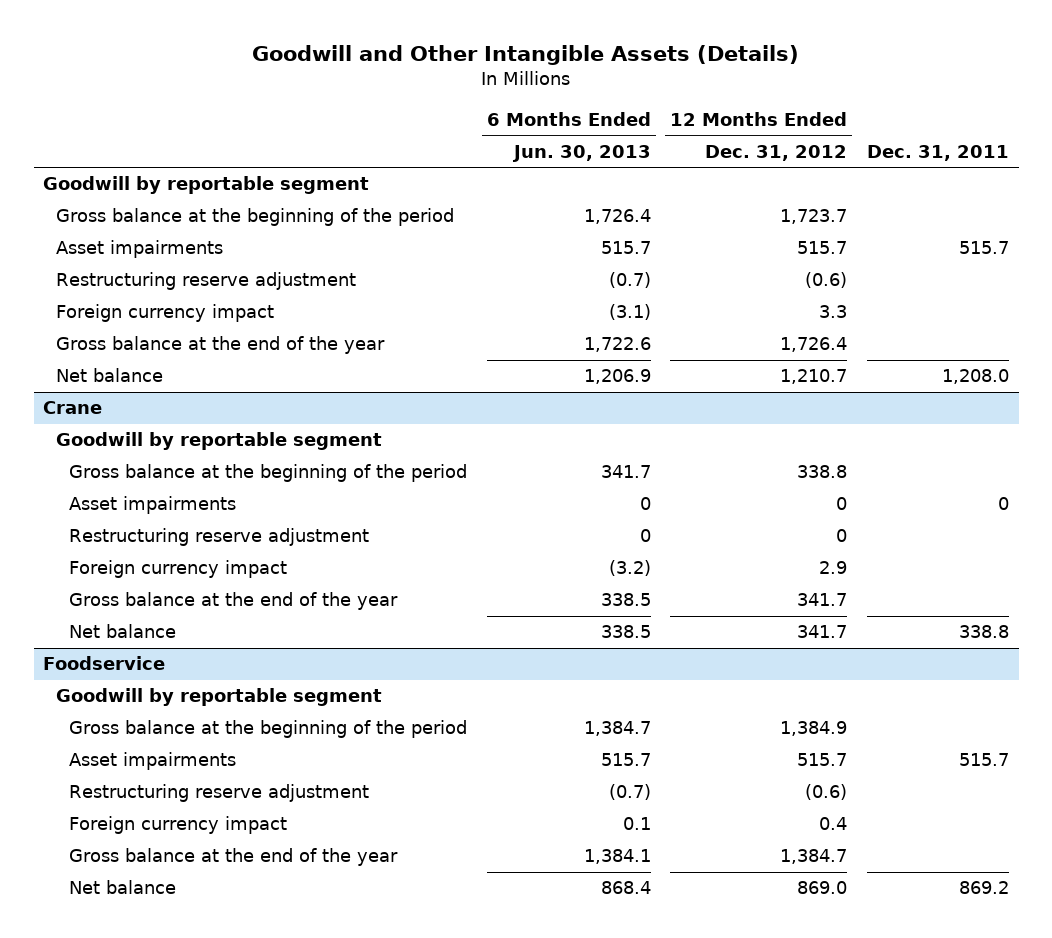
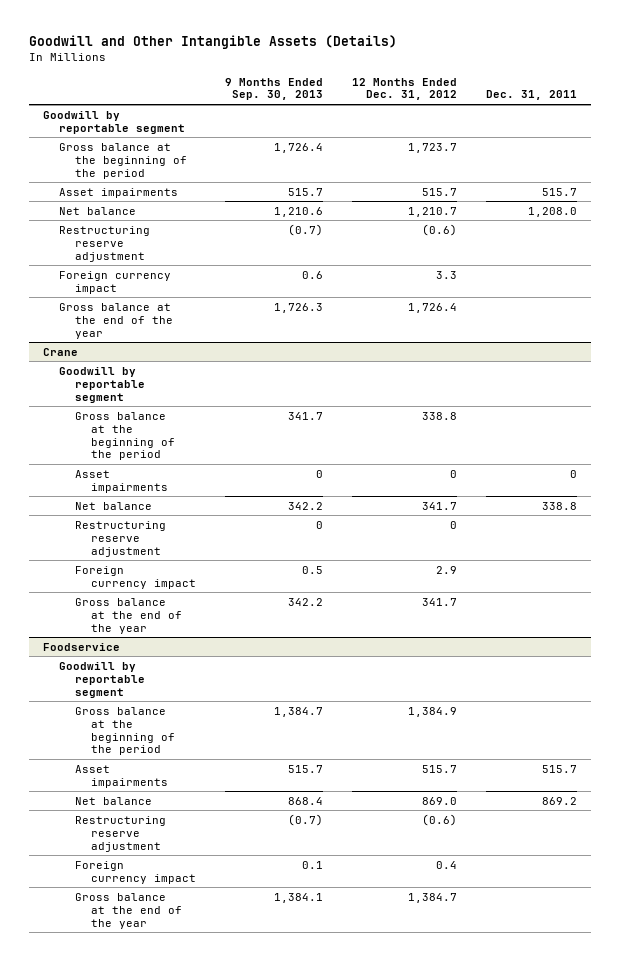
- | 6 Months Ended Jun. 30, 2013 | 12 Months Ended Dec. 31, 2012 | Dec. 31, 2011
+ | 9 Months Ended Sep. 30, 2013 | 12 Months Ended Dec. 31, 2012 | Dec. 31, 2011
moved up: Net balance | 1,210.6 | 1,210.7 | 1,208.0
@ Crane
moved up: Net balance | 342.2 | 341.7 | 338.8
@ Foodservice
moved up: Net balance | 868.4 | 869.0 | 869.2

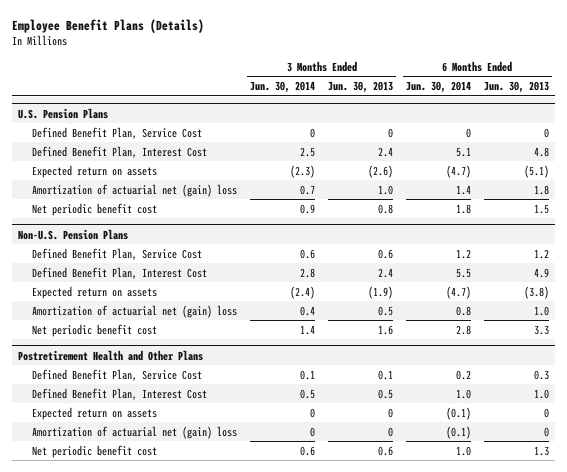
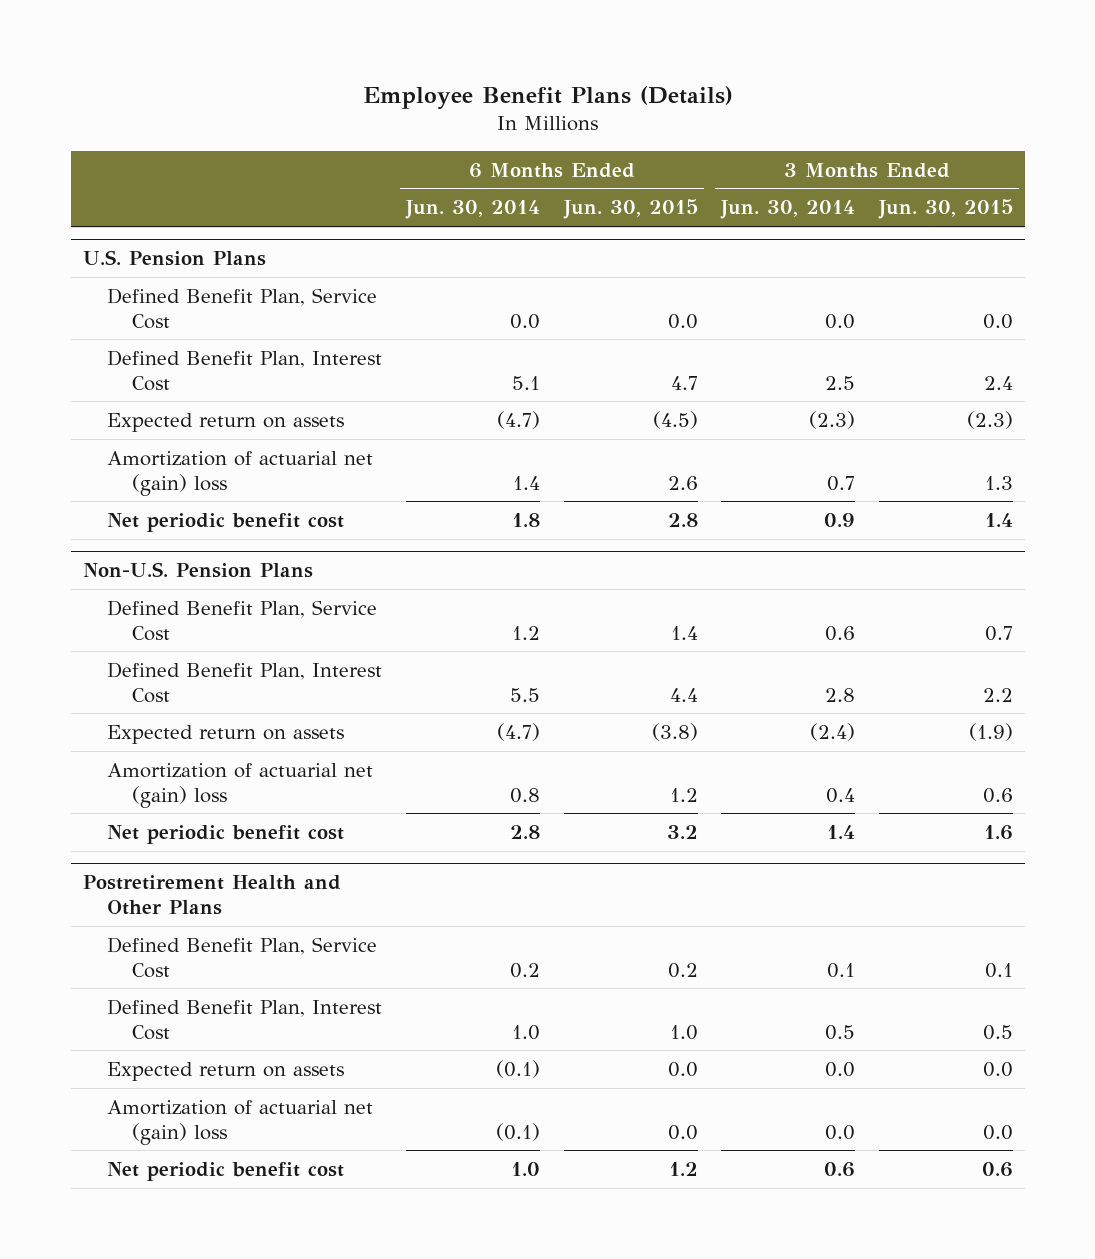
- | 3 Months Ended Jun. 30, 2014 | 3 Months Ended Jun. 30, 2013 | 6 Months Ended Jun. 30, 2014 | 6 Months Ended Jun. 30, 2013
+ | 6 Months Ended Jun. 30, 2014 | 6 Months Ended Jun. 30, 2015 | 3 Months Ended Jun. 30, 2014 | 3 Months Ended Jun. 30, 2015
@ U.S. Pension Plans
- Defined Benefit Plan, Service Cost | 0 | 0 | 0 | 0
+ Defined Benefit Plan, Service Cost | 0.0 | 0.0 | 0.0 | 0.0
@ Postretirement Health and Other Plans
- Expected return on assets | 0 | 0 | (0.1) | 0
- Amortization of actuarial net (gain) loss | 0 | 0 | (0.1) | 0
+ Expected return on assets | (0.1) | 0.0 | 0.0 | 0.0
+ Amortization of actuarial net (gain) loss | (0.1) | 0.0 | 0.0 | 0.0

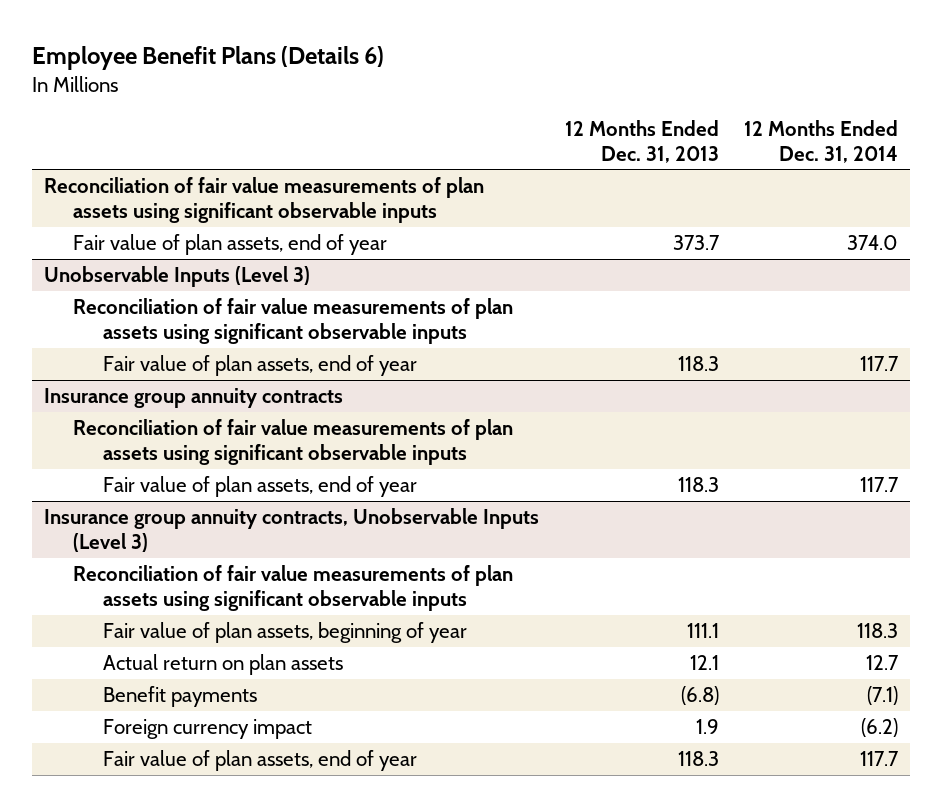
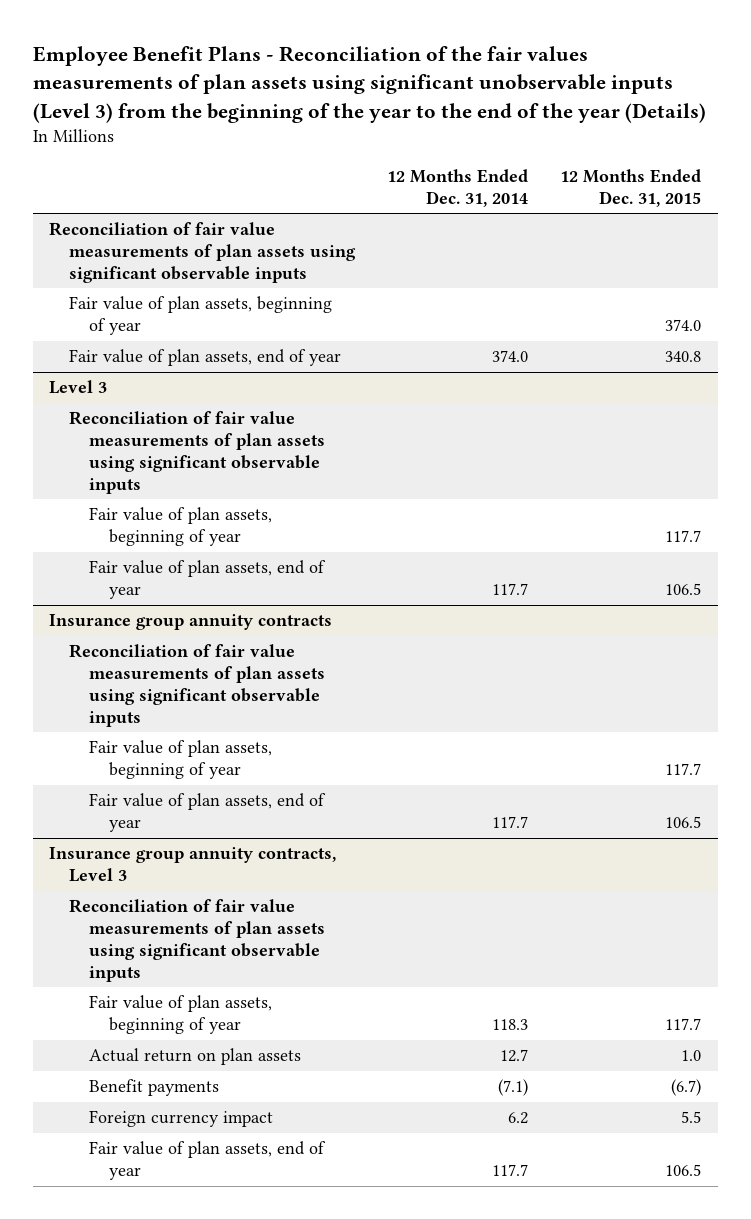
- Employee Benefit Plans (Details 6)
+ Employee Benefit Plans - Reconciliation of the fair values measurements of plan assets using significant unobservable inputs (Level 3) from the beginning of the year to the end of the year (Details)
- | 12 Months Ended Dec. 31, 2013 | 12 Months Ended Dec. 31, 2014
+ | 12 Months Ended Dec. 31, 2014 | 12 Months Ended Dec. 31, 2015
+ Fair value of plan assets, beginning of year | | 374.0
- Unobservable Inputs (Level 3)
+ Level 3
+ Fair value of plan assets, beginning of year | | 117.7
@ Insurance group annuity contracts
+ Fair value of plan assets, beginning of year | | 117.7
- Insurance group annuity contracts, Unobservable Inputs (Level 3)
+ Insurance group annuity contracts, Level 3
- Foreign currency impact | 1.9 | (6.2)
+ Foreign currency impact | 6.2 | 5.5

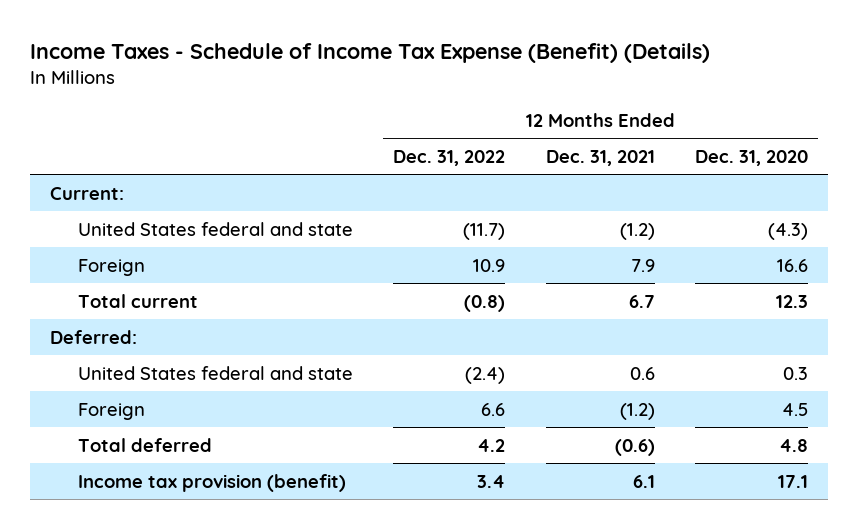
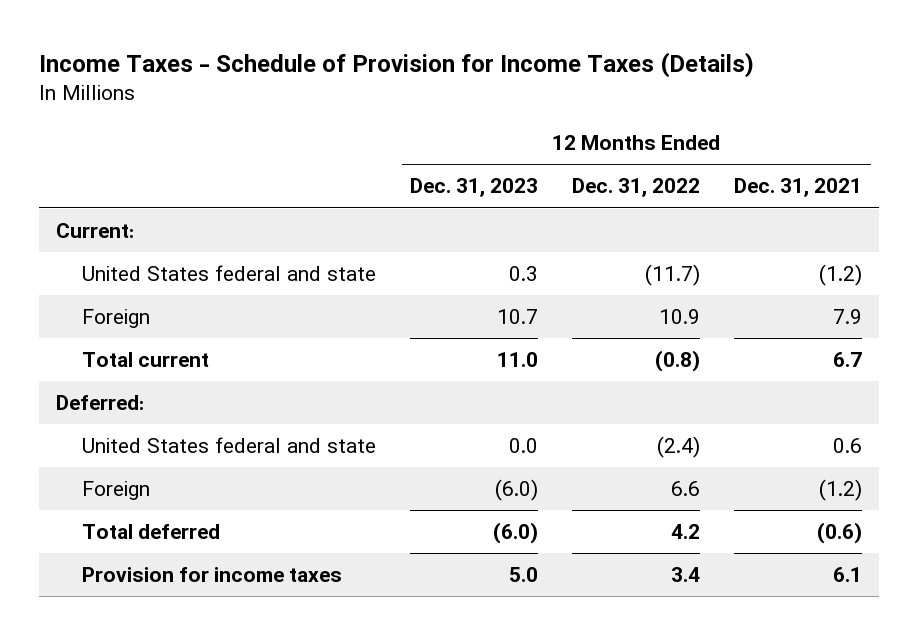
- Income Taxes - Schedule of Income Tax Expense (Benefit) (Details)
+ Income Taxes - Schedule of Provision for Income Taxes (Details)
- | 12 Months Ended Dec. 31, 2022 | 12 Months Ended Dec. 31, 2021 | 12 Months Ended Dec. 31, 2020
+ | 12 Months Ended Dec. 31, 2023 | 12 Months Ended Dec. 31, 2022 | 12 Months Ended Dec. 31, 2021
- Income tax provision (benefit) | 3.4 | 6.1 | 17.1
+ Provision for income taxes | 5.0 | 3.4 | 6.1

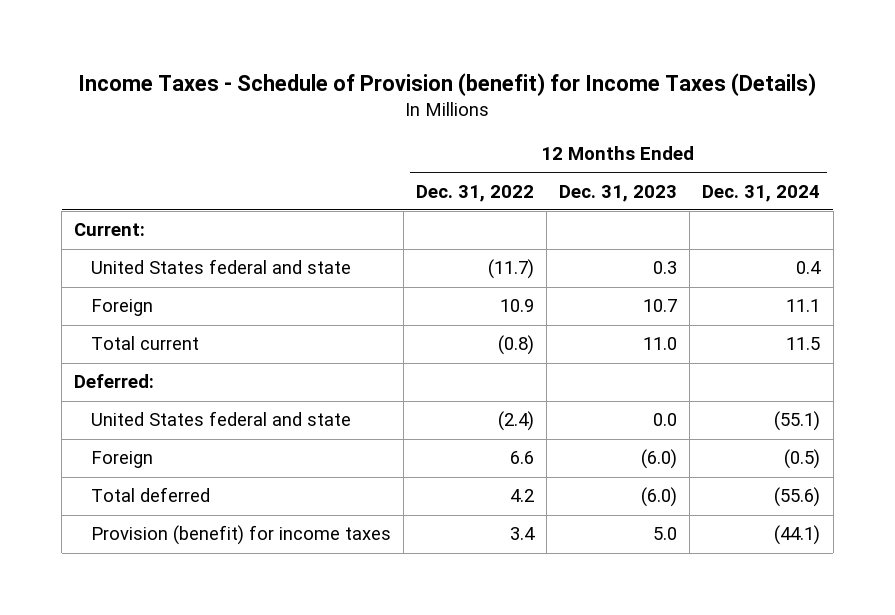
- Income Taxes - Schedule of Provision for Income Taxes (Details)
+ Income Taxes - Schedule of Provision (benefit) for Income Taxes (Details)
- | 12 Months Ended Dec. 31, 2023 | 12 Months Ended Dec. 31, 2022 | 12 Months Ended Dec. 31, 2021
+ | 12 Months Ended Dec. 31, 2022 | 12 Months Ended Dec. 31, 2023 | 12 Months Ended Dec. 31, 2024
- Provision for income taxes | 5.0 | 3.4 | 6.1
+ Provision (benefit) for income taxes | 3.4 | 5.0 | (44.1)

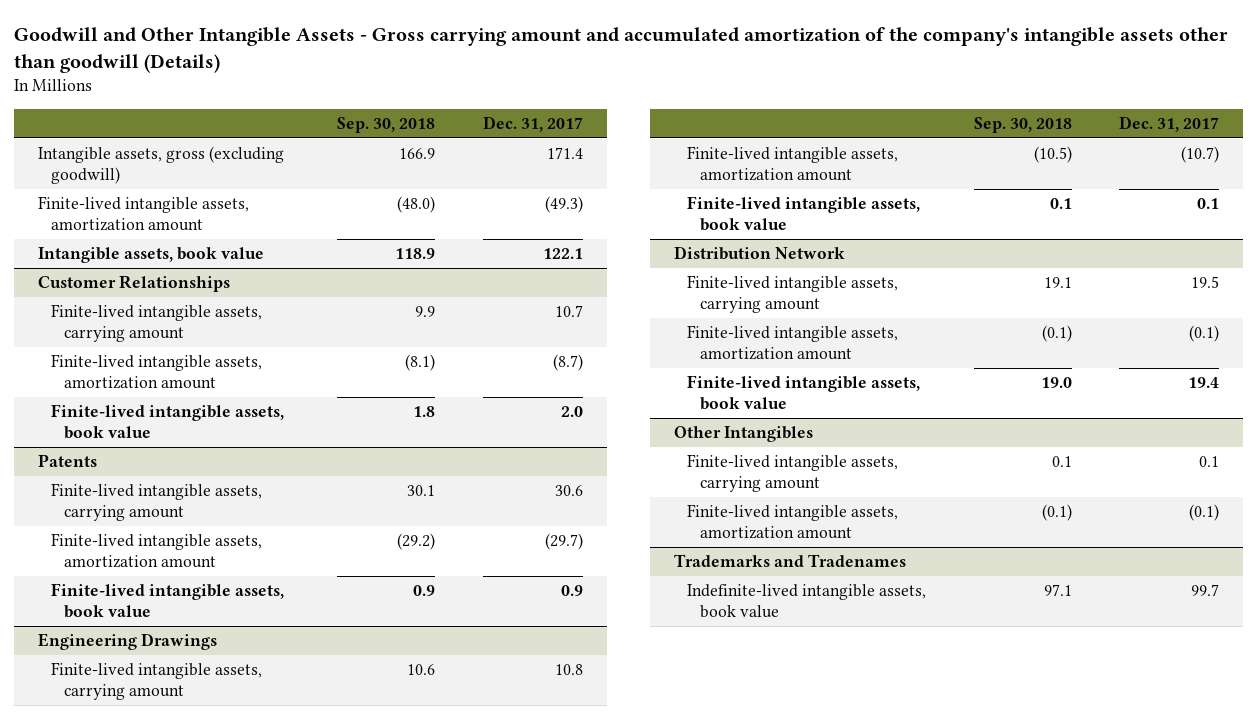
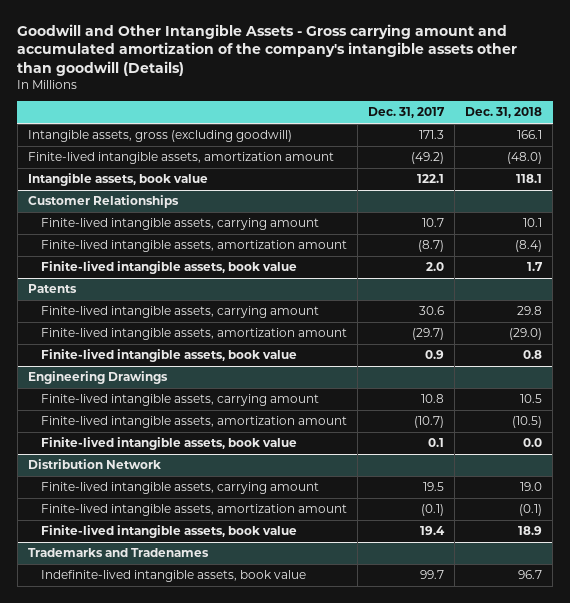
- | Sep. 30, 2018 | Dec. 31, 2017
+ | Dec. 31, 2017 | Dec. 31, 2018
- Intangible assets, gross (excluding goodwill) | 166.9 | 171.4
- Finite-lived intangible assets, amortization amount | (48.0) | (49.3)
+ Intangible assets, gross (excluding goodwill) | 171.3 | 166.1
+ Finite-lived intangible assets, amortization amount | (49.2) | (48.0)
- Other Intangibles
- Finite-lived intangible assets, carrying amount | 0.1 | 0.1
- Finite-lived intangible assets, amortization amount | (0.1) | (0.1)

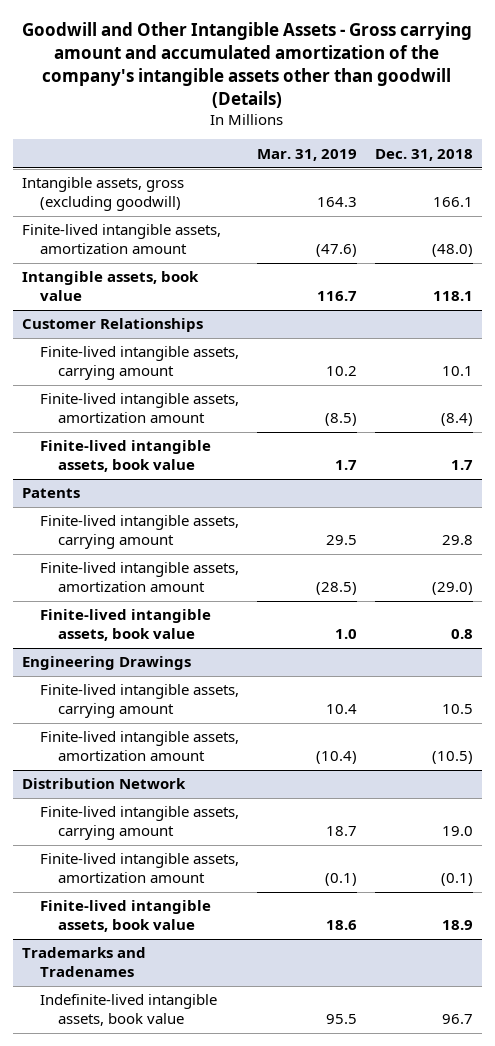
- | Dec. 31, 2017 | Dec. 31, 2018
+ | Mar. 31, 2019 | Dec. 31, 2018
@ Engineering Drawings
- Finite-lived intangible assets, book value | 0.1 | 0.0

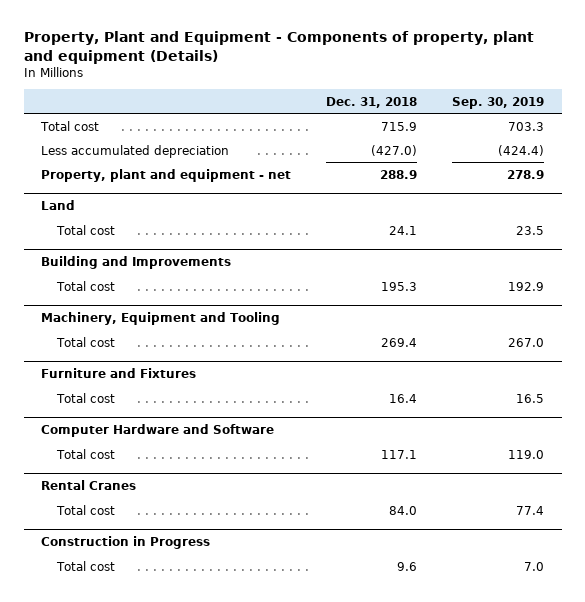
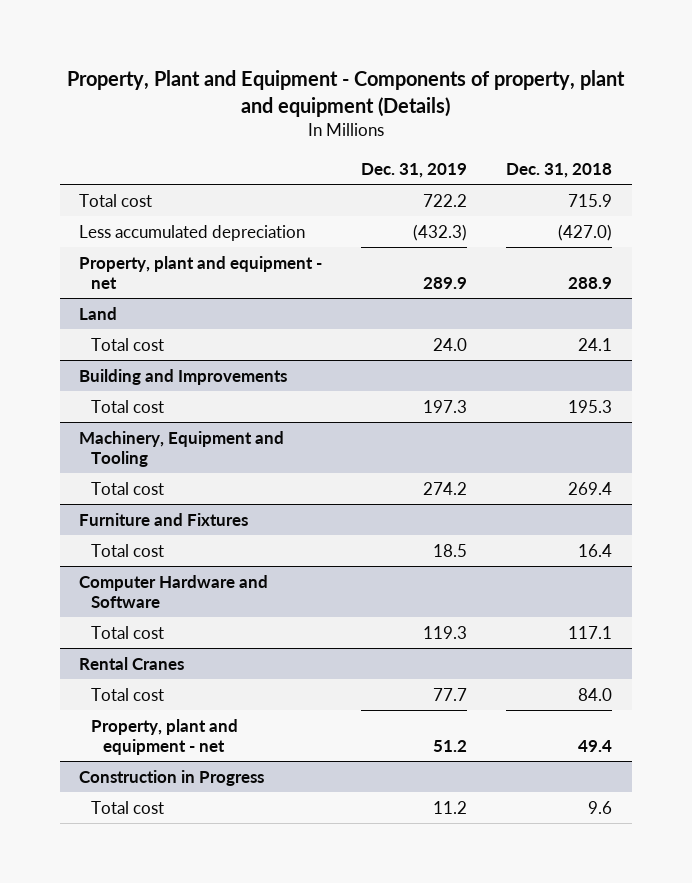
- | Dec. 31, 2018 | Sep. 30, 2019
+ | Dec. 31, 2019 | Dec. 31, 2018
@ Rental Cranes
+ Property, plant and equipment - net | 51.2 | 49.4

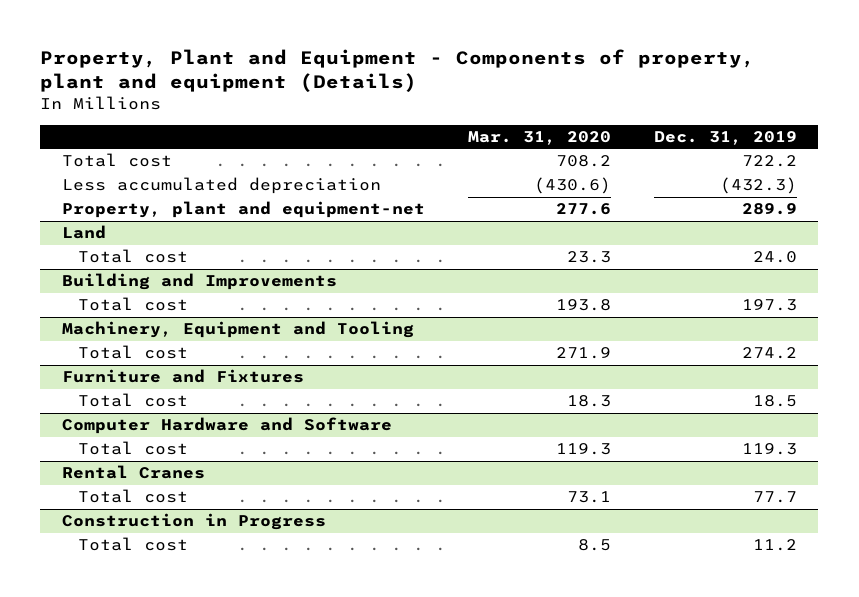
- | Dec. 31, 2019 | Dec. 31, 2018
+ | Mar. 31, 2020 | Dec. 31, 2019
- Property, plant and equipment - net | 289.9 | 288.9
+ Property, plant and equipment-net | 277.6 | 289.9
@ Rental Cranes
- Property, plant and equipment - net | 51.2 | 49.4

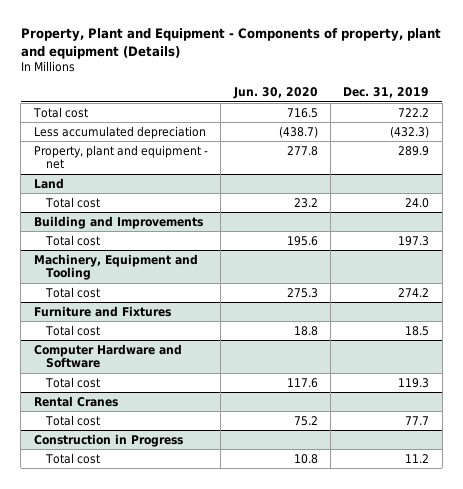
- | Mar. 31, 2020 | Dec. 31, 2019
+ | Jun. 30, 2020 | Dec. 31, 2019
- Property, plant and equipment-net | 277.6 | 289.9
+ Property, plant and equipment - net | 277.8 | 289.9

